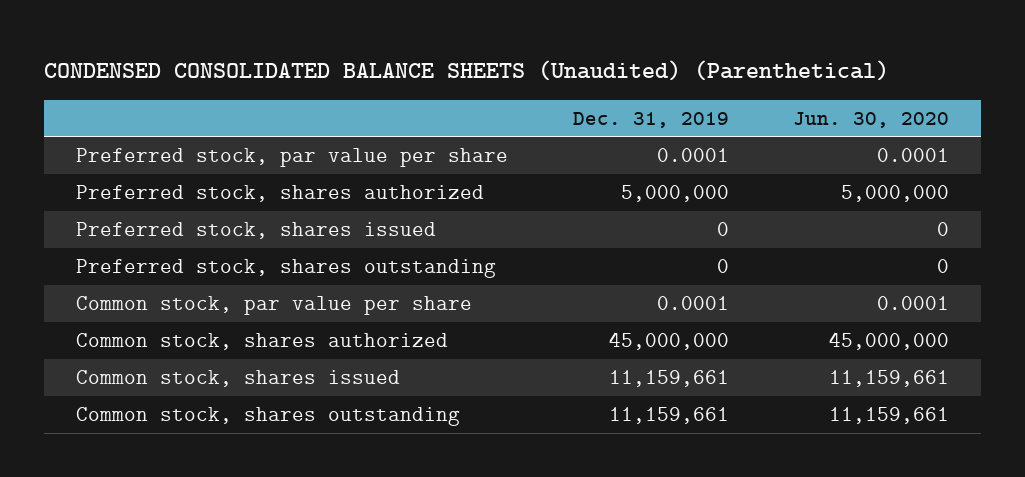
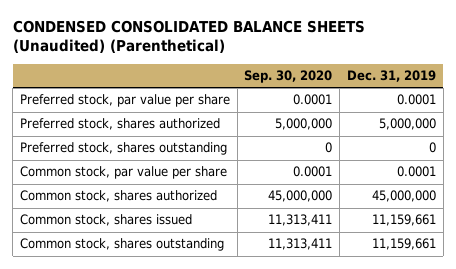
- | Dec. 31, 2019 | Jun. 30, 2020
+ | Sep. 30, 2020 | Dec. 31, 2019
- Preferred stock, shares issued | 0 | 0

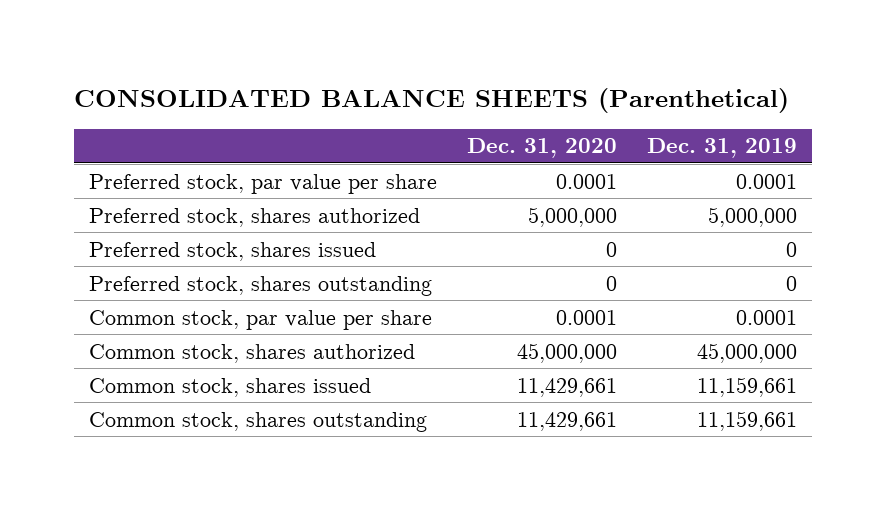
- CONDENSED CONSOLIDATED BALANCE SHEETS (Unaudited) (Parenthetical)
+ CONSOLIDATED BALANCE SHEETS (Parenthetical)
- | Sep. 30, 2020 | Dec. 31, 2019
+ | Dec. 31, 2020 | Dec. 31, 2019
+ Preferred stock, shares issued | 0 | 0

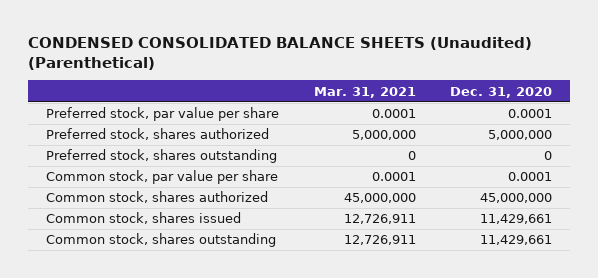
- CONSOLIDATED BALANCE SHEETS (Parenthetical)
+ CONDENSED CONSOLIDATED BALANCE SHEETS (Unaudited) (Parenthetical)
- | Dec. 31, 2020 | Dec. 31, 2019
+ | Mar. 31, 2021 | Dec. 31, 2020
- Preferred stock, shares issued | 0 | 0

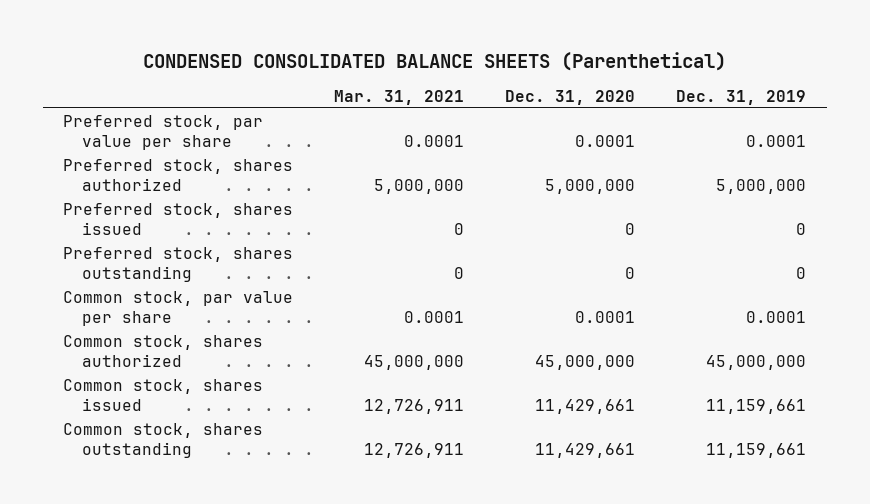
- CONDENSED CONSOLIDATED BALANCE SHEETS (Unaudited) (Parenthetical)
+ CONDENSED CONSOLIDATED BALANCE SHEETS (Parenthetical)
- | Mar. 31, 2021 | Dec. 31, 2020
+ | Mar. 31, 2021 | Dec. 31, 2020 | Dec. 31, 2019
+ Preferred stock, shares issued | 0 | 0 | 0

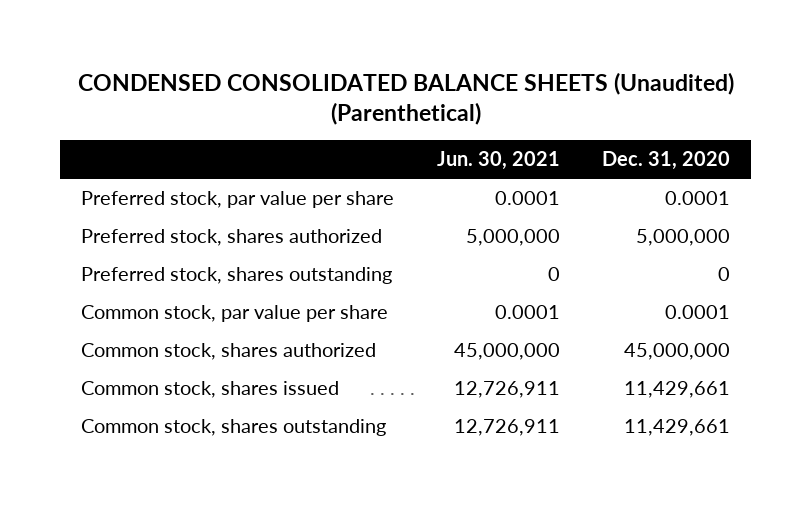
- CONDENSED CONSOLIDATED BALANCE SHEETS (Parenthetical)
+ CONDENSED CONSOLIDATED BALANCE SHEETS (Unaudited) (Parenthetical)
- | Mar. 31, 2021 | Dec. 31, 2020 | Dec. 31, 2019
+ | Jun. 30, 2021 | Dec. 31, 2020
- Preferred stock, shares issued | 0 | 0 | 0

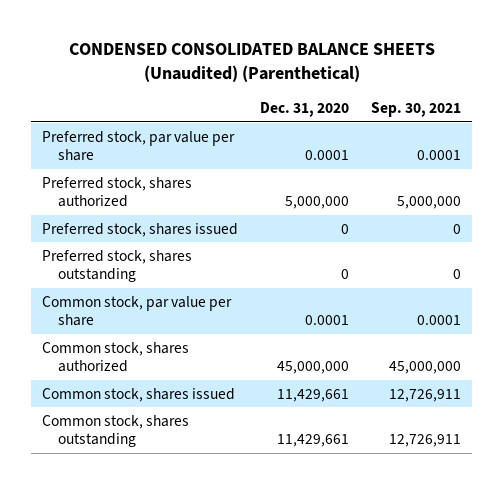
- | Jun. 30, 2021 | Dec. 31, 2020
+ | Dec. 31, 2020 | Sep. 30, 2021
+ Preferred stock, shares issued | 0 | 0

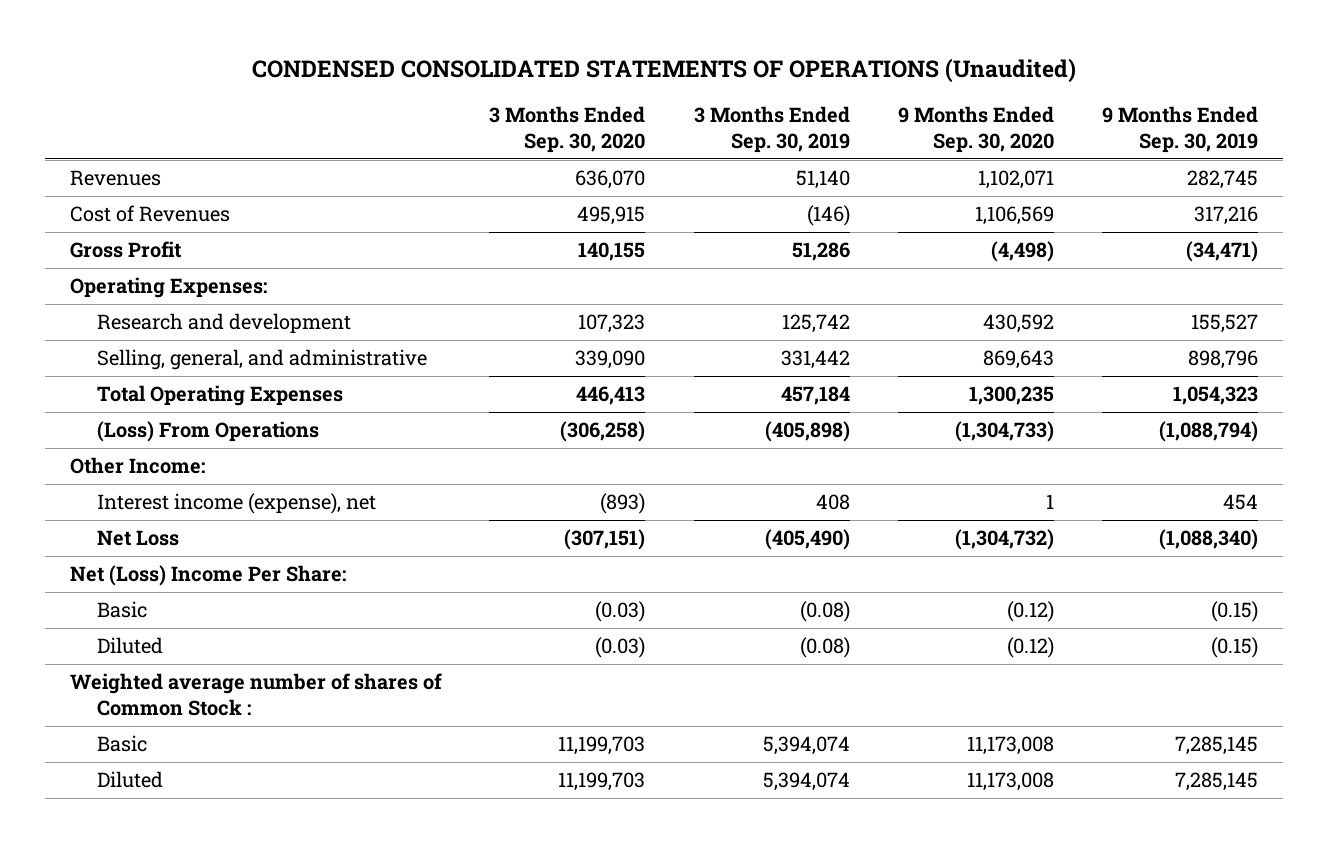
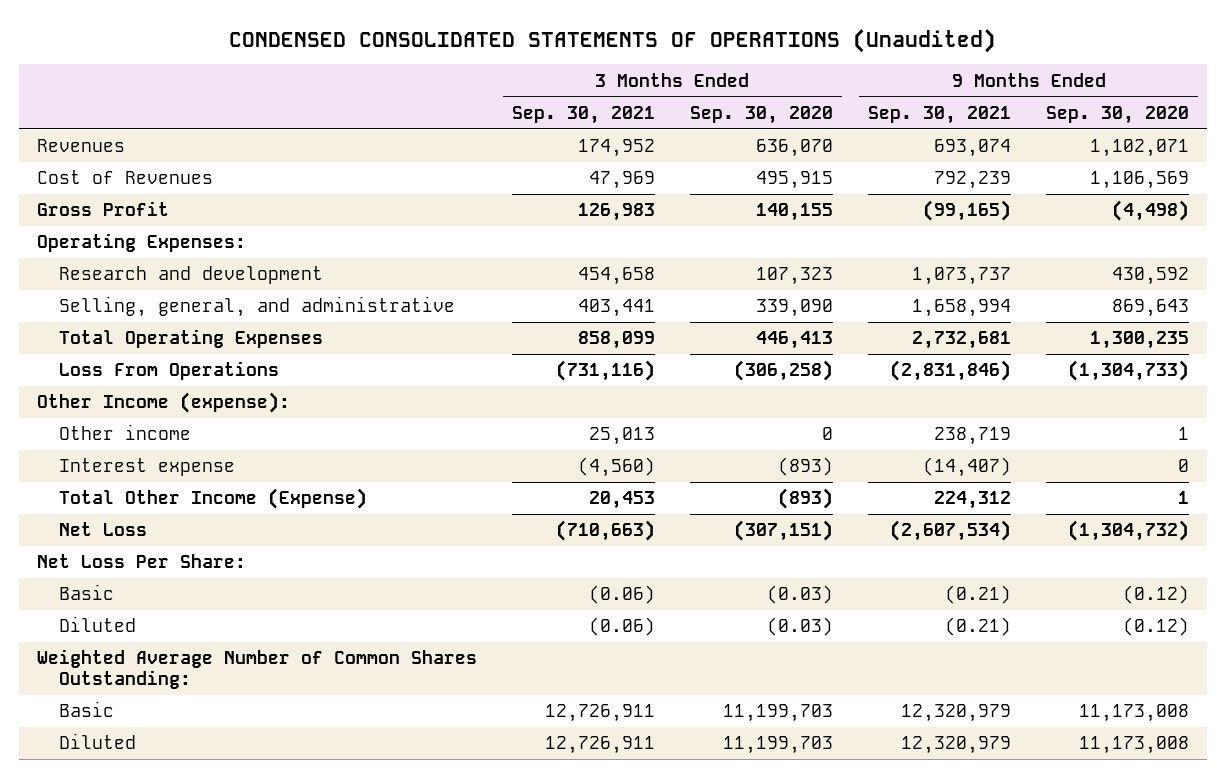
- | 3 Months Ended Sep. 30, 2020 | 3 Months Ended Sep. 30, 2019 | 9 Months Ended Sep. 30, 2020 | 9 Months Ended Sep. 30, 2019
+ | 3 Months Ended Sep. 30, 2021 | 3 Months Ended Sep. 30, 2020 | 9 Months Ended Sep. 30, 2021 | 9 Months Ended Sep. 30, 2020
- (Loss) From Operations | (306,258) | (405,898) | (1,304,733) | (1,088,794)
- Other Income:
- Interest income (expense), net | (893) | 408 | 1 | 454
+ Loss From Operations | (731,116) | (306,258) | (2,831,846) | (1,304,733)
+ Other Income (expense):
+ Other income | 25,013 | 0 | 238,719 | 1
+ Interest expense | (4,560) | (893) | (14,407) | 0
+ Total Other Income (Expense) | 20,453 | (893) | 224,312 | 1
- Net (Loss) Income Per Share:
+ Net Loss Per Share:
- Weighted average number of shares of Common Stock :
+ Weighted Average Number of Common Shares Outstanding:

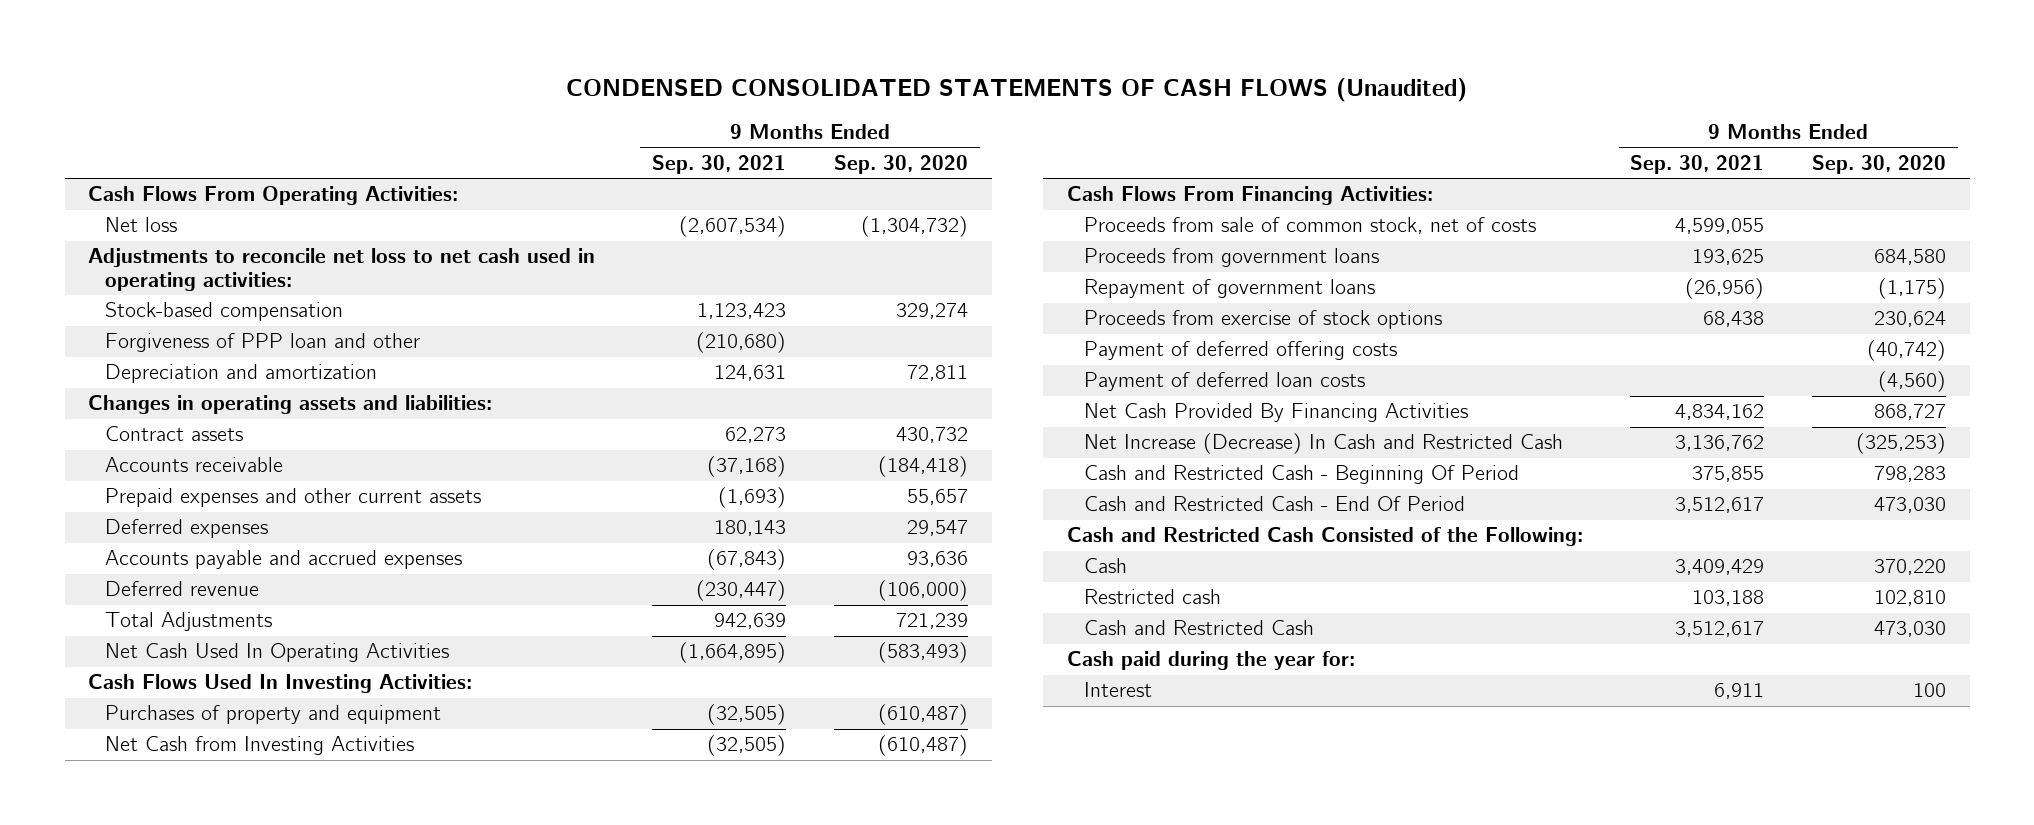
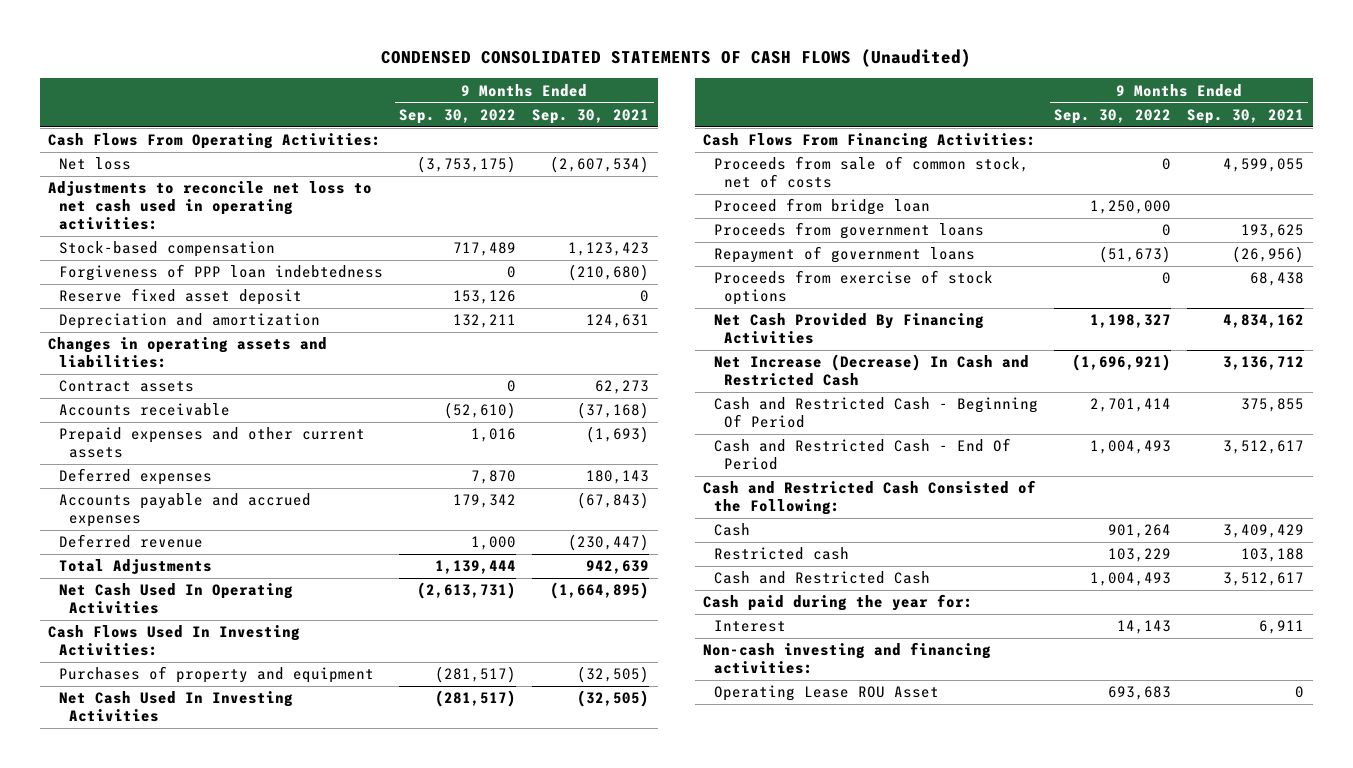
- | 9 Months Ended Sep. 30, 2021 | 9 Months Ended Sep. 30, 2020
+ | 9 Months Ended Sep. 30, 2022 | 9 Months Ended Sep. 30, 2021
- Forgiveness of PPP loan and other | (210,680) |
+ Forgiveness of PPP loan indebtedness | 0 | (210,680)
+ Reserve fixed asset deposit | 153,126 | 0
- Net Cash from Investing Activities | (32,505) | (610,487)
+ Net Cash Used In Investing Activities | (281,517) | (32,505)
+ Proceed from bridge loan | 1,250,000 |
- Payment of deferred offering costs | | (40,742)
- Payment of deferred loan costs | | (4,560)
- Net Increase (Decrease) In Cash and Restricted Cash | 3,136,762 | (325,253)
+ Net Increase (Decrease) In Cash and Restricted Cash | (1,696,921) | 3,136,712
+ Non-cash investing and financing activities:
+ Operating Lease ROU Asset | 693,683 | 0

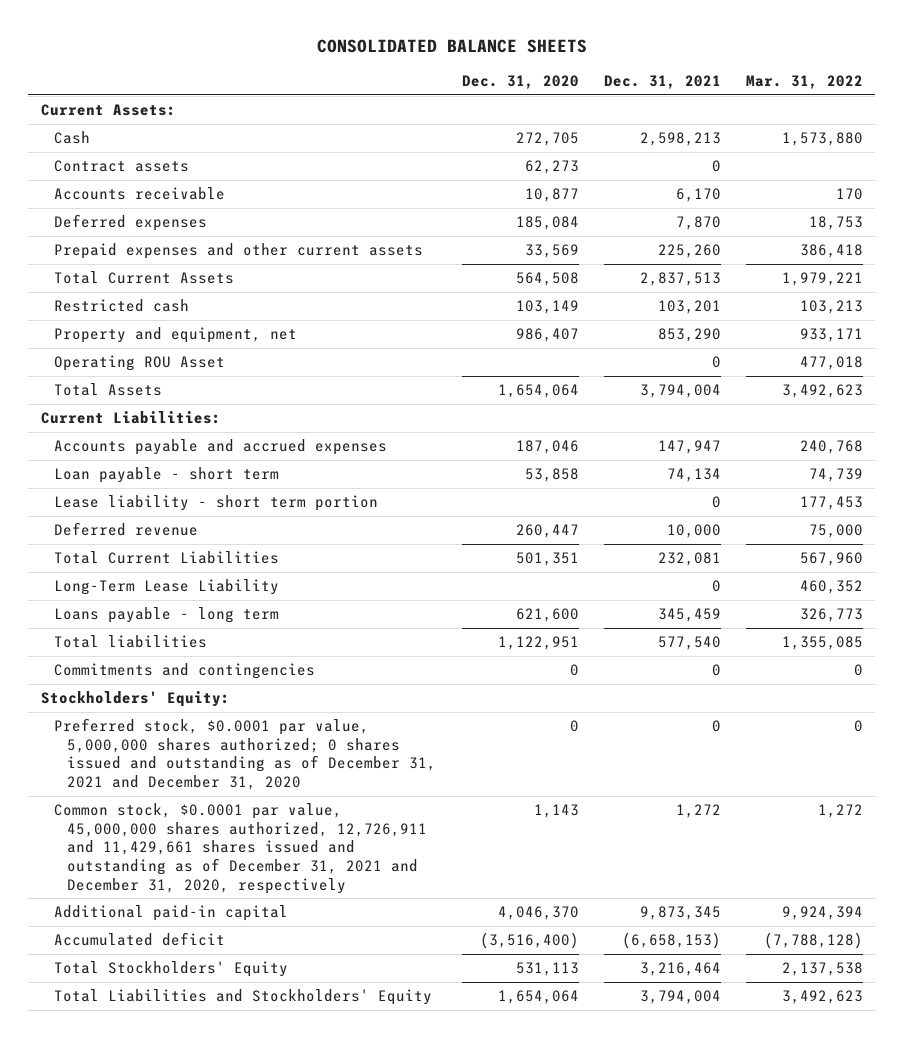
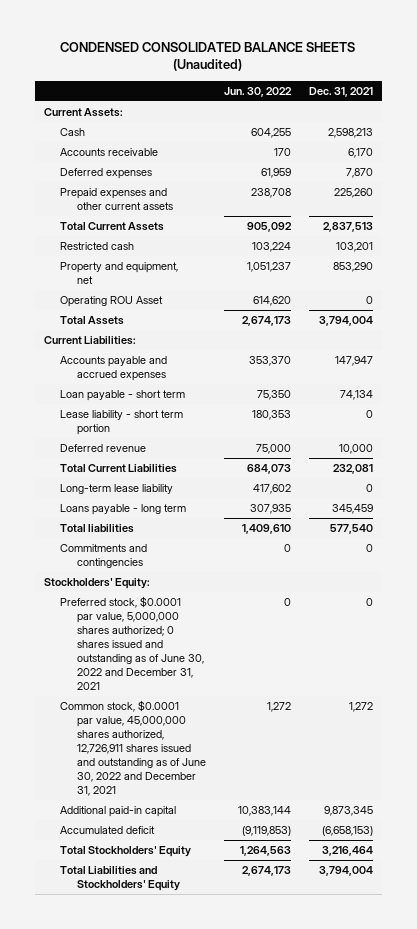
- CONSOLIDATED BALANCE SHEETS
+ CONDENSED CONSOLIDATED BALANCE SHEETS (Unaudited)
- | Dec. 31, 2020 | Dec. 31, 2021 | Mar. 31, 2022
+ | Jun. 30, 2022 | Dec. 31, 2021
- Contract assets | 62,273 | 0 |
- Long-Term Lease Liability | | 0 | 460,352
+ Long-term lease liability | 417,602 | 0
- Preferred stock, $0.0001 par value, 5,000,000 shares authorized; 0 shares issued and outstanding as of December 31, 2021 and December 31, 2020 | 0 | 0 | 0
- Common stock, $0.0001 par value, 45,000,000 shares authorized, 12,726,911 and 11,429,661 shares issued and outstanding as of December 31, 2021 and December 31, 2020, respectively | 1,143 | 1,272 | 1,272
+ Preferred stock, $0.0001 par value, 5,000,000 shares authorized; 0 shares issued and outstanding as of June 30, 2022 and December 31, 2021 | 0 | 0
+ Common stock, $0.0001 par value, 45,000,000 shares authorized, 12,726,911 shares issued and outstanding as of June 30, 2022 and December 31, 2021 | 1,272 | 1,272

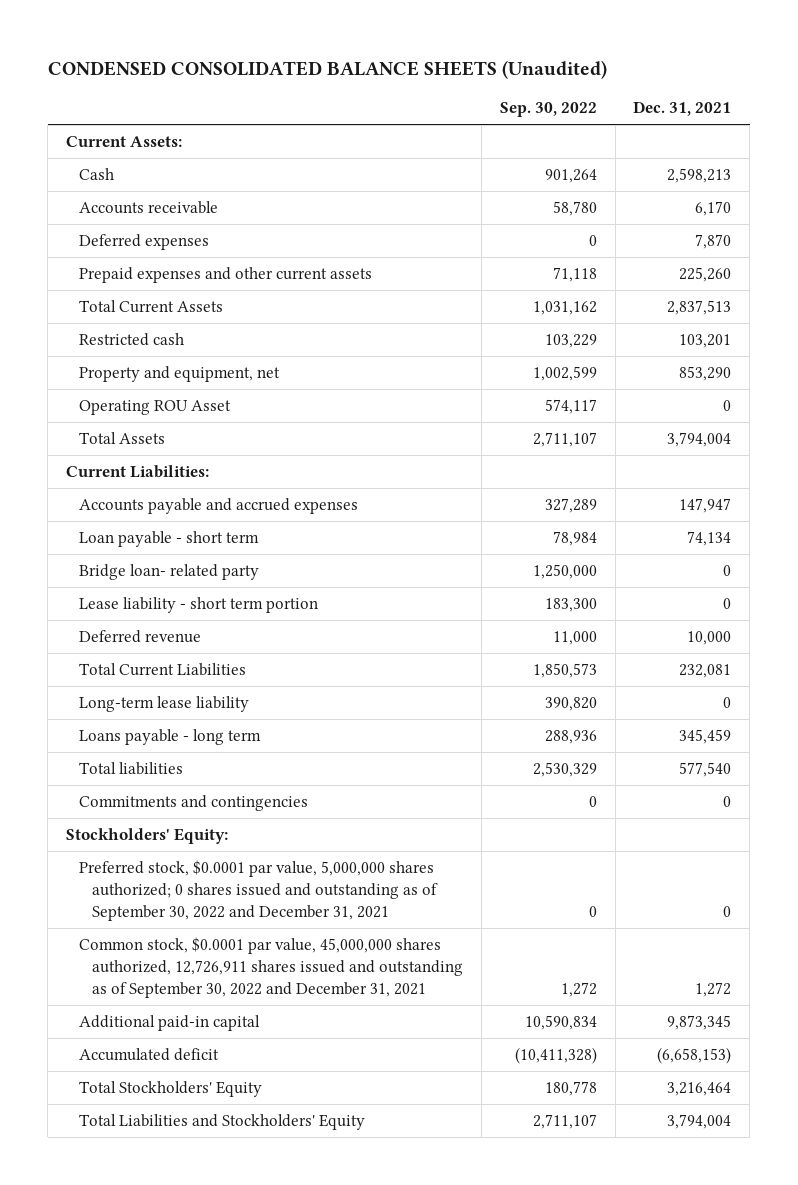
- | Jun. 30, 2022 | Dec. 31, 2021
+ | Sep. 30, 2022 | Dec. 31, 2021
+ Bridge loan- related party | 1,250,000 | 0
- Preferred stock, $0.0001 par value, 5,000,000 shares authorized; 0 shares issued and outstanding as of June 30, 2022 and December 31, 2021 | 0 | 0
- Common stock, $0.0001 par value, 45,000,000 shares authorized, 12,726,911 shares issued and outstanding as of June 30, 2022 and December 31, 2021 | 1,272 | 1,272
+ Preferred stock, $0.0001 par value, 5,000,000 shares authorized; 0 shares issued and outstanding as of September 30, 2022 and December 31, 2021 | 0 | 0
+ Common stock, $0.0001 par value, 45,000,000 shares authorized, 12,726,911 shares issued and outstanding as of September 30, 2022 and December 31, 2021 | 1,272 | 1,272

